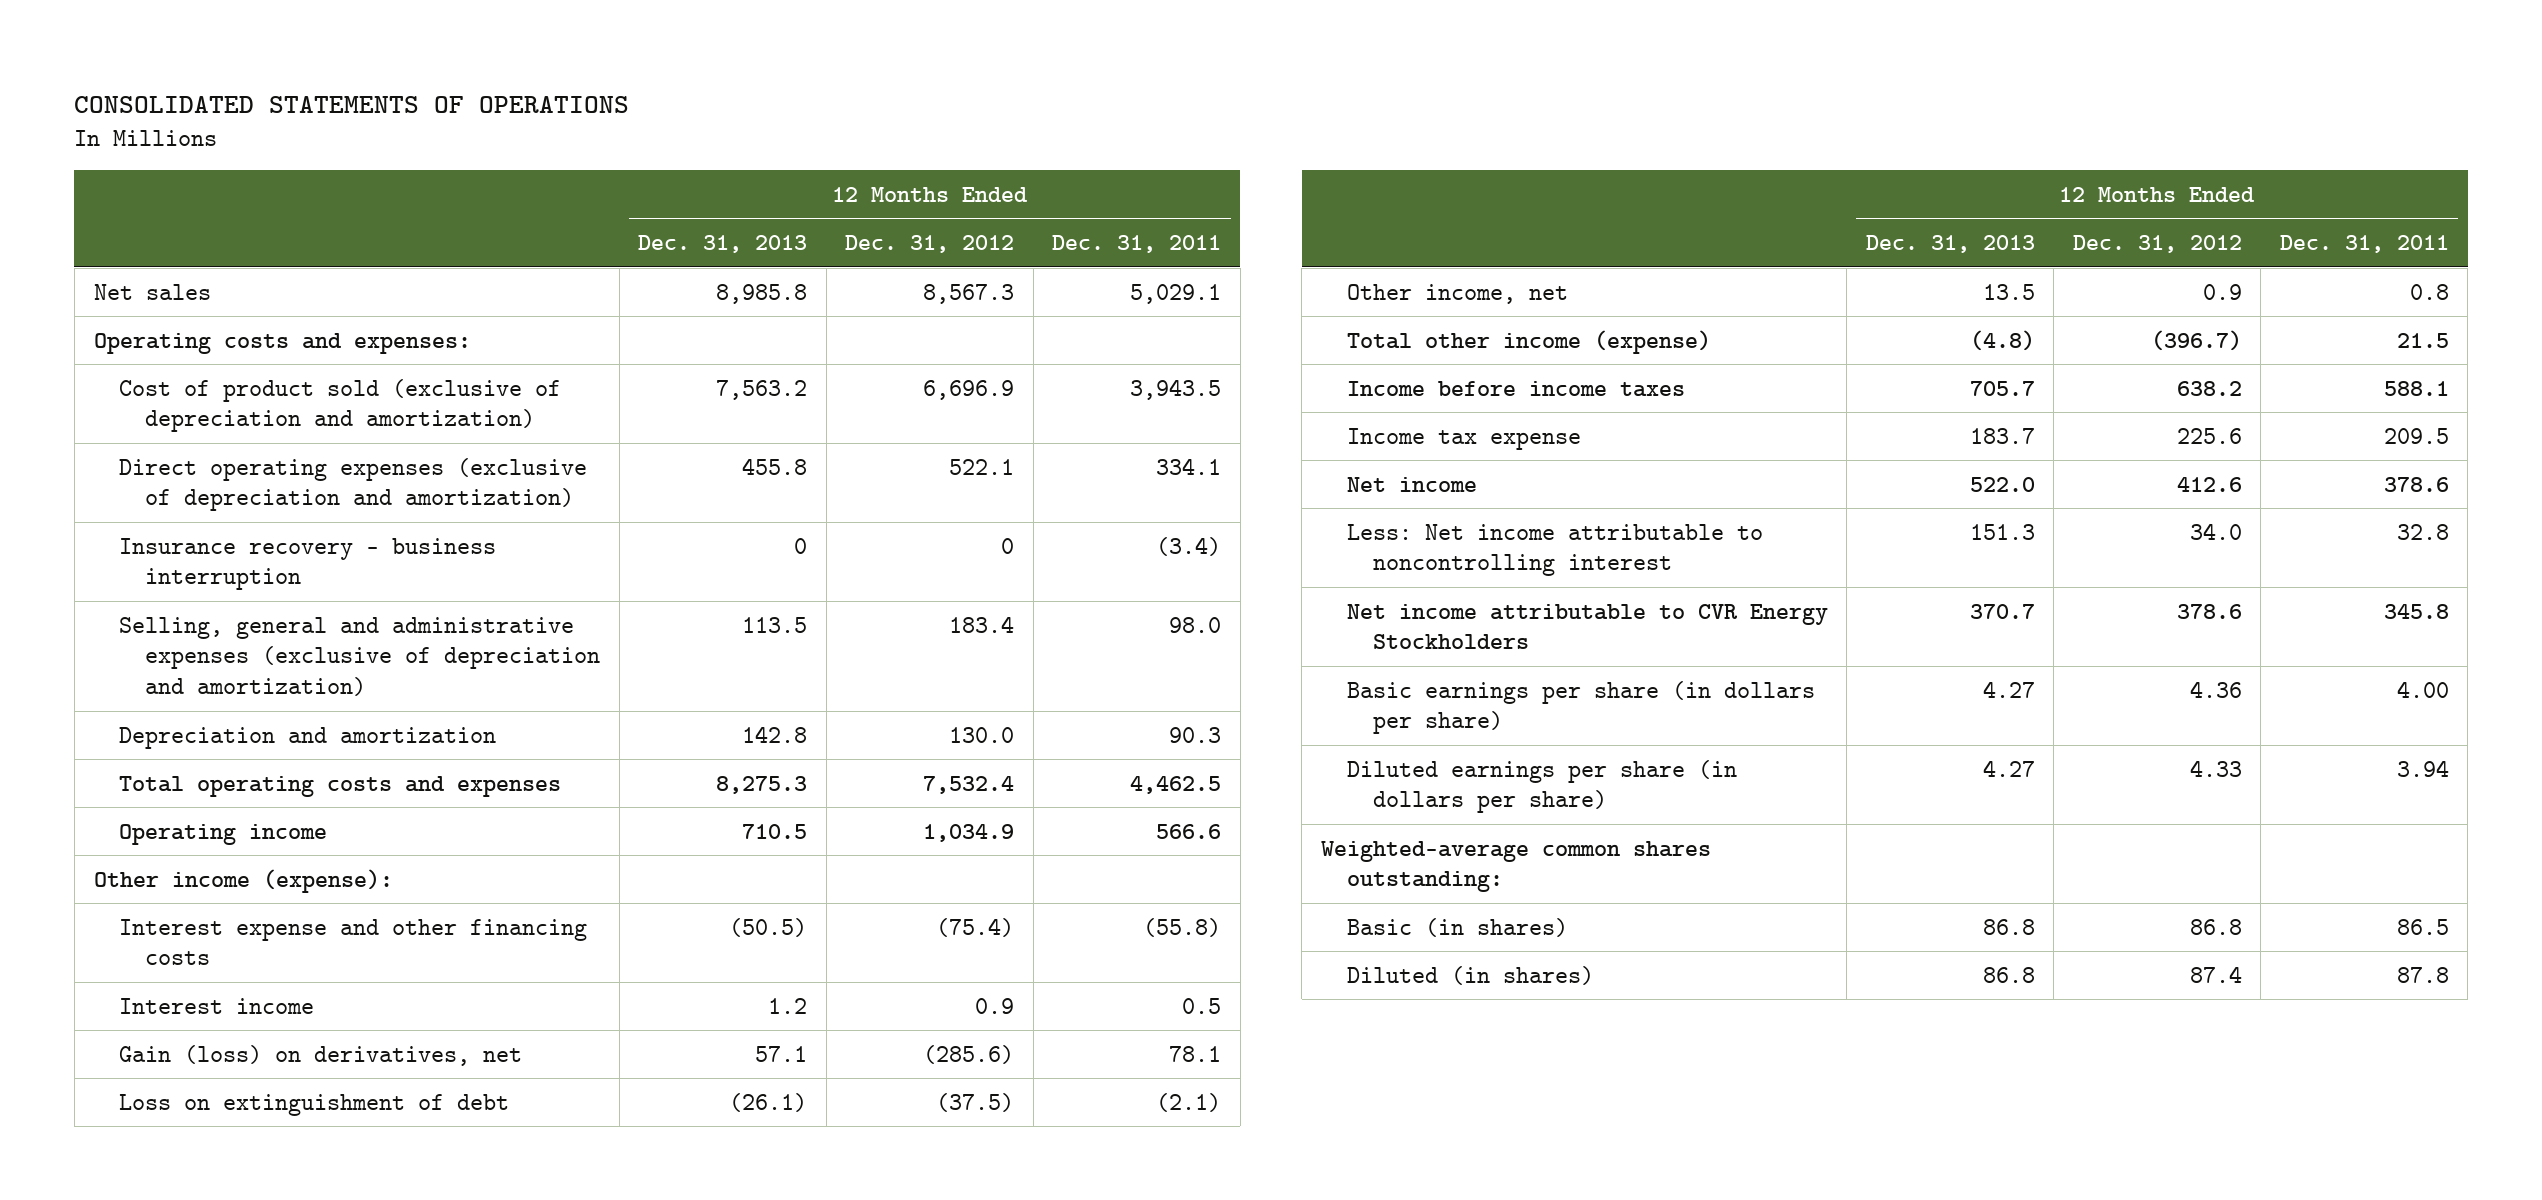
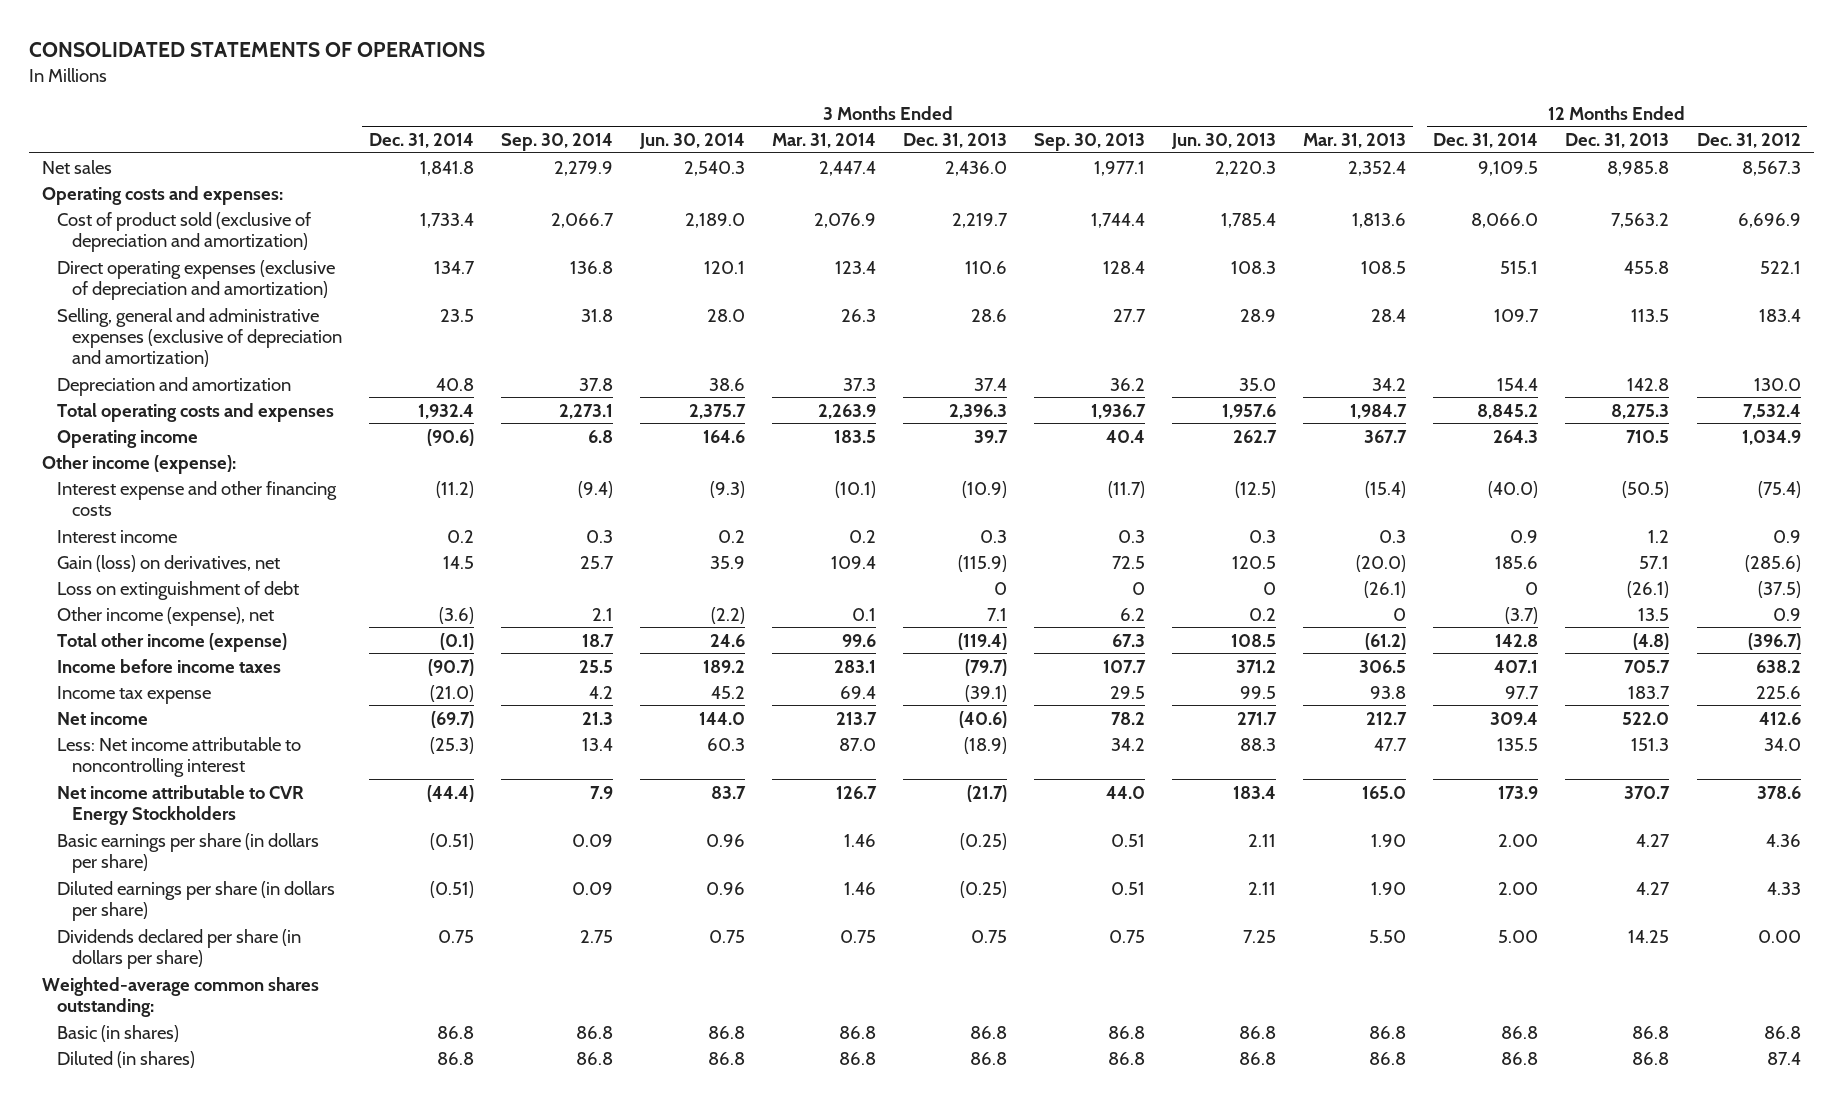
- | 12 Months Ended Dec. 31, 2013 | 12 Months Ended Dec. 31, 2012 | 12 Months Ended Dec. 31, 2011
+ | 3 Months Ended Dec. 31, 2014 | 3 Months Ended Sep. 30, 2014 | 3 Months Ended Jun. 30, 2014 | 3 Months Ended Mar. 31, 2014 | 3 Months Ended Dec. 31, 2013 | 3 Months Ended Sep. 30, 2013 | 3 Months Ended Jun. 30, 2013 | 3 Months Ended Mar. 31, 2013 | 12 Months Ended Dec. 31, 2014 | 12 Months Ended Dec. 31, 2013 | 12 Months Ended Dec. 31, 2012
- Insurance recovery - business interruption | 0 | 0 | (3.4)
- Other income, net | 13.5 | 0.9 | 0.8
+ Other income (expense), net | (3.6) | 2.1 | (2.2) | 0.1 | 7.1 | 6.2 | 0.2 | 0 | (3.7) | 13.5 | 0.9
+ Dividends declared per share (in dollars per share) | 0.75 | 2.75 | 0.75 | 0.75 | 0.75 | 0.75 | 7.25 | 5.50 | 5.00 | 14.25 | 0.00

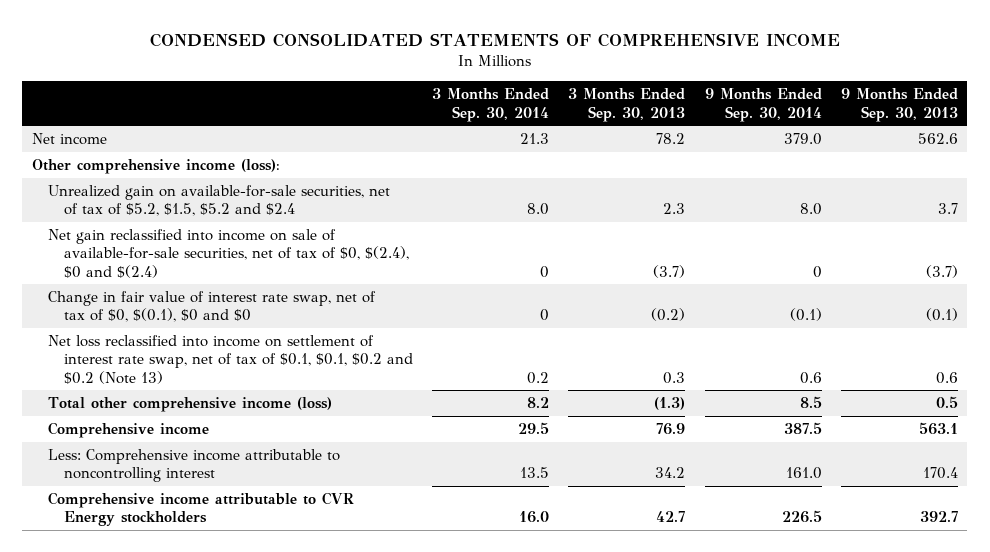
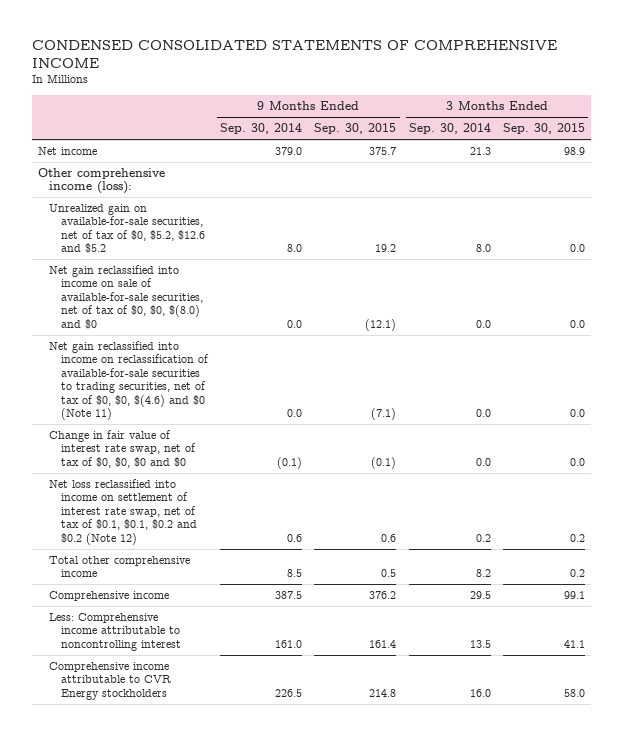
- | 3 Months Ended Sep. 30, 2014 | 3 Months Ended Sep. 30, 2013 | 9 Months Ended Sep. 30, 2014 | 9 Months Ended Sep. 30, 2013
+ | 9 Months Ended Sep. 30, 2014 | 9 Months Ended Sep. 30, 2015 | 3 Months Ended Sep. 30, 2014 | 3 Months Ended Sep. 30, 2015
- Unrealized gain on available-for-sale securities, net of tax of $5.2, $1.5, $5.2 and $2.4 | 8.0 | 2.3 | 8.0 | 3.7
- Net gain reclassified into income on sale of available-for-sale securities, net of tax of $0, $(2.4), $0 and $(2.4) | 0 | (3.7) | 0 | (3.7)
- Change in fair value of interest rate swap, net of tax of $0, $(0.1), $0 and $0 | 0 | (0.2) | (0.1) | (0.1)
- Net loss reclassified into income on settlement of interest rate swap, net of tax of $0.1, $0.1, $0.2 and $0.2 (Note 13) | 0.2 | 0.3 | 0.6 | 0.6
- Total other comprehensive income (loss) | 8.2 | (1.3) | 8.5 | 0.5
+ Unrealized gain on available-for-sale securities, net of tax of $0, $5.2, $12.6 and $5.2 | 8.0 | 19.2 | 8.0 | 0.0
+ Net gain reclassified into income on sale of available-for-sale securities, net of tax of $0, $0, $(8.0) and $0 | 0.0 | (12.1) | 0.0 | 0.0
+ Net gain reclassified into income on reclassification of available-for-sale securities to trading securities, net of tax of $0, $0, $(4.6) and $0 (Note 11) | 0.0 | (7.1) | 0.0 | 0.0
+ Change in fair value of interest rate swap, net of tax of $0, $0, $0 and $0 | (0.1) | (0.1) | 0.0 | 0.0
+ Net loss reclassified into income on settlement of interest rate swap, net of tax of $0.1, $0.1, $0.2 and $0.2 (Note 12) | 0.6 | 0.6 | 0.2 | 0.2
+ Total other comprehensive income | 8.5 | 0.5 | 8.2 | 0.2

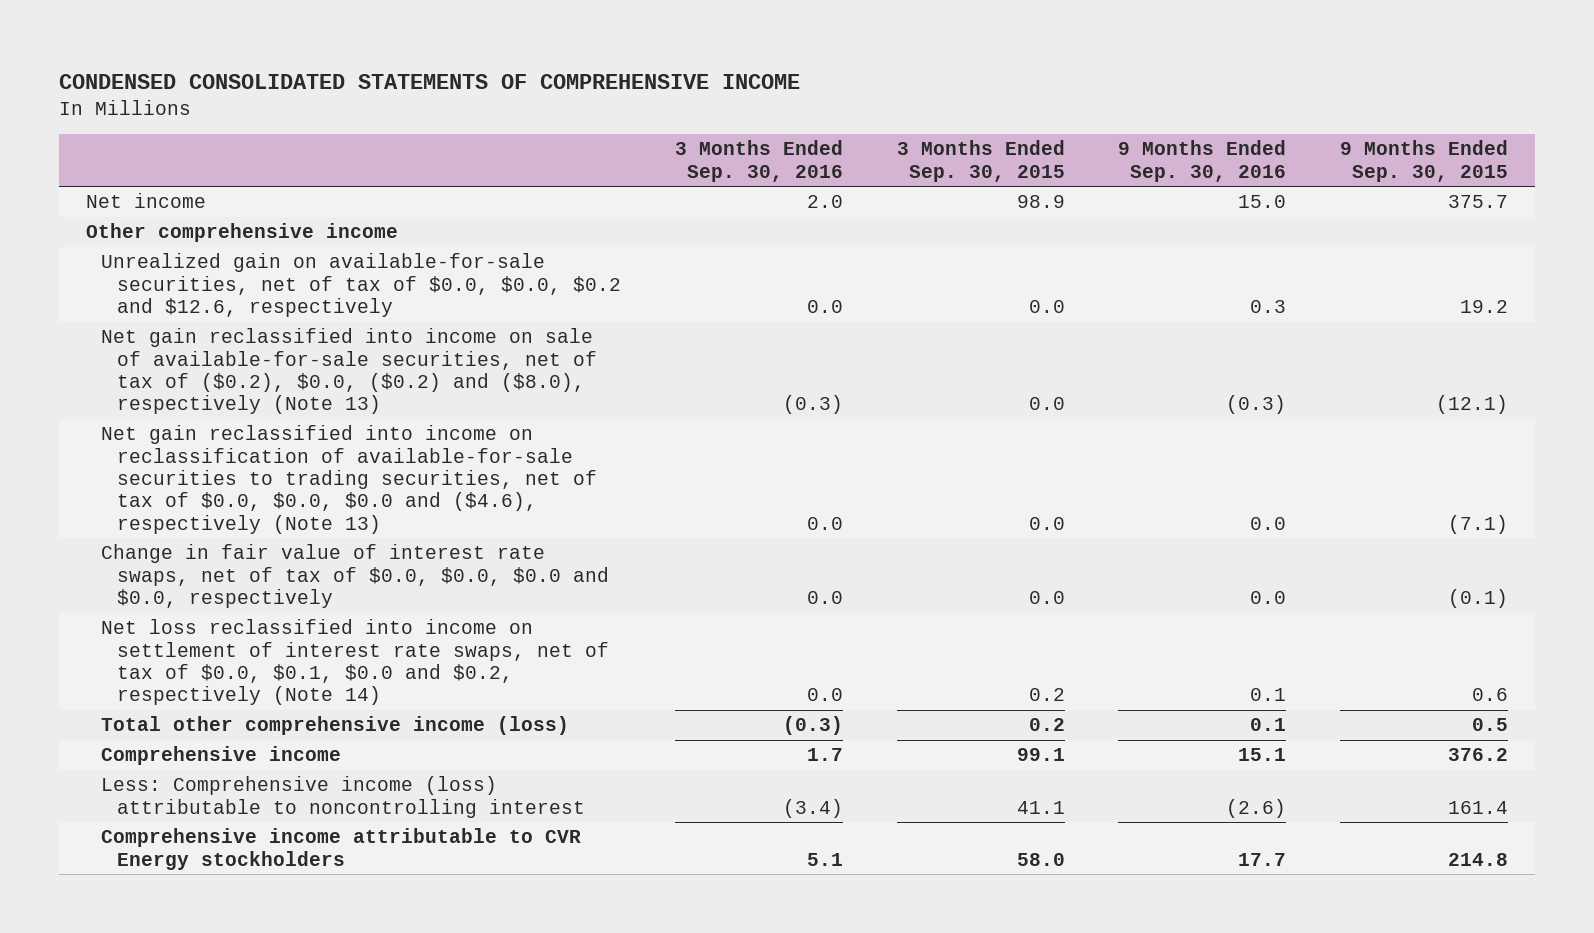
- | 9 Months Ended Sep. 30, 2014 | 9 Months Ended Sep. 30, 2015 | 3 Months Ended Sep. 30, 2014 | 3 Months Ended Sep. 30, 2015
+ | 3 Months Ended Sep. 30, 2016 | 3 Months Ended Sep. 30, 2015 | 9 Months Ended Sep. 30, 2016 | 9 Months Ended Sep. 30, 2015
- Other comprehensive income (loss):
- Unrealized gain on available-for-sale securities, net of tax of $0, $5.2, $12.6 and $5.2 | 8.0 | 19.2 | 8.0 | 0.0
- Net gain reclassified into income on sale of available-for-sale securities, net of tax of $0, $0, $(8.0) and $0 | 0.0 | (12.1) | 0.0 | 0.0
- Net gain reclassified into income on reclassification of available-for-sale securities to trading securities, net of tax of $0, $0, $(4.6) and $0 (Note 11) | 0.0 | (7.1) | 0.0 | 0.0
- Change in fair value of interest rate swap, net of tax of $0, $0, $0 and $0 | (0.1) | (0.1) | 0.0 | 0.0
- Net loss reclassified into income on settlement of interest rate swap, net of tax of $0.1, $0.1, $0.2 and $0.2 (Note 12) | 0.6 | 0.6 | 0.2 | 0.2
- Total other comprehensive income | 8.5 | 0.5 | 8.2 | 0.2
+ Other comprehensive income
+ Unrealized gain on available-for-sale securities, net of tax of $0.0, $0.0, $0.2 and $12.6, respectively | 0.0 | 0.0 | 0.3 | 19.2
+ Net gain reclassified into income on sale of available-for-sale securities, net of tax of ($0.2), $0.0, ($0.2) and ($8.0), respectively (Note 13) | (0.3) | 0.0 | (0.3) | (12.1)
+ Net gain reclassified into income on reclassification of available-for-sale securities to trading securities, net of tax of $0.0, $0.0, $0.0 and ($4.6), respectively (Note 13) | 0.0 | 0.0 | 0.0 | (7.1)
+ Change in fair value of interest rate swaps, net of tax of $0.0, $0.0, $0.0 and $0.0, respectively | 0.0 | 0.0 | 0.0 | (0.1)
+ Net loss reclassified into income on settlement of interest rate swaps, net of tax of $0.0, $0.1, $0.0 and $0.2, respectively (Note 14) | 0.0 | 0.2 | 0.1 | 0.6
+ Total other comprehensive income (loss) | (0.3) | 0.2 | 0.1 | 0.5
- Less: Comprehensive income attributable to noncontrolling interest | 161.0 | 161.4 | 13.5 | 41.1
+ Less: Comprehensive income (loss) attributable to noncontrolling interest | (3.4) | 41.1 | (2.6) | 161.4

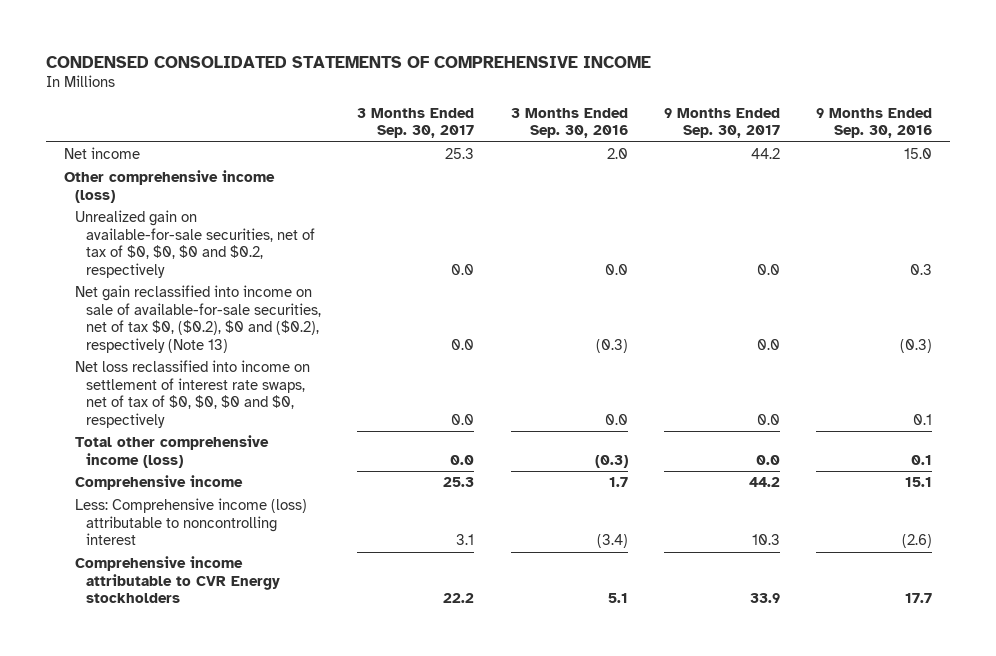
- | 3 Months Ended Sep. 30, 2016 | 3 Months Ended Sep. 30, 2015 | 9 Months Ended Sep. 30, 2016 | 9 Months Ended Sep. 30, 2015
+ | 3 Months Ended Sep. 30, 2017 | 3 Months Ended Sep. 30, 2016 | 9 Months Ended Sep. 30, 2017 | 9 Months Ended Sep. 30, 2016
- Other comprehensive income
- Unrealized gain on available-for-sale securities, net of tax of $0.0, $0.0, $0.2 and $12.6, respectively | 0.0 | 0.0 | 0.3 | 19.2
- Net gain reclassified into income on sale of available-for-sale securities, net of tax of ($0.2), $0.0, ($0.2) and ($8.0), respectively (Note 13) | (0.3) | 0.0 | (0.3) | (12.1)
- Net gain reclassified into income on reclassification of available-for-sale securities to trading securities, net of tax of $0.0, $0.0, $0.0 and ($4.6), respectively (Note 13) | 0.0 | 0.0 | 0.0 | (7.1)
- Change in fair value of interest rate swaps, net of tax of $0.0, $0.0, $0.0 and $0.0, respectively | 0.0 | 0.0 | 0.0 | (0.1)
- Net loss reclassified into income on settlement of interest rate swaps, net of tax of $0.0, $0.1, $0.0 and $0.2, respectively (Note 14) | 0.0 | 0.2 | 0.1 | 0.6
+ Other comprehensive income (loss)
+ Unrealized gain on available-for-sale securities, net of tax of $0, $0, $0 and $0.2, respectively | 0.0 | 0.0 | 0.0 | 0.3
+ Net gain reclassified into income on sale of available-for-sale securities, net of tax $0, ($0.2), $0 and ($0.2), respectively (Note 13) | 0.0 | (0.3) | 0.0 | (0.3)
+ Net loss reclassified into income on settlement of interest rate swaps, net of tax of $0, $0, $0 and $0, respectively | 0.0 | 0.0 | 0.0 | 0.1

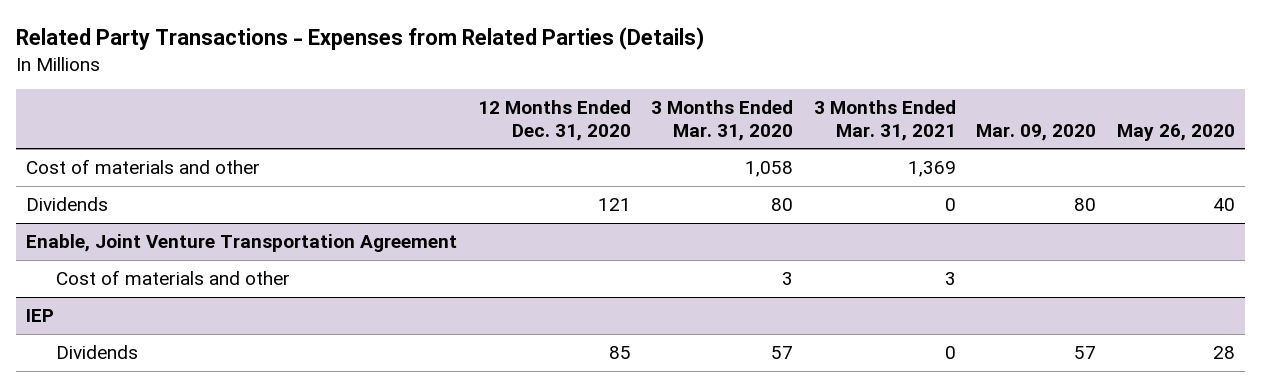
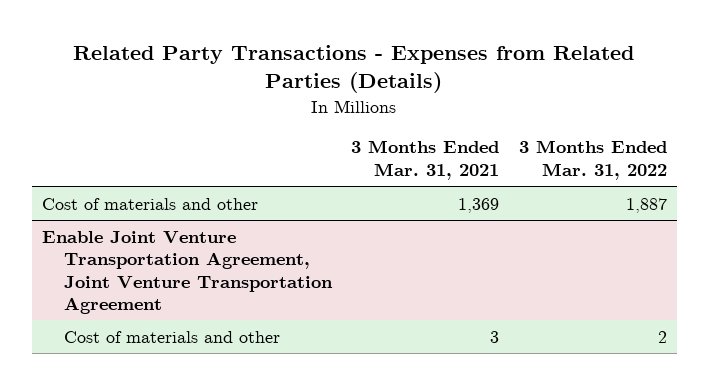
- | 12 Months Ended Dec. 31, 2020 | 3 Months Ended Mar. 31, 2020 | 3 Months Ended Mar. 31, 2021 | Mar. 09, 2020 | May 26, 2020
+ | 3 Months Ended Mar. 31, 2021 | 3 Months Ended Mar. 31, 2022
- Dividends | 121 | 80 | 0 | 80 | 40
- Enable, Joint Venture Transportation Agreement
+ Enable Joint Venture Transportation Agreement, Joint Venture Transportation Agreement
- IEP
- Dividends | 85 | 57 | 0 | 57 | 28

